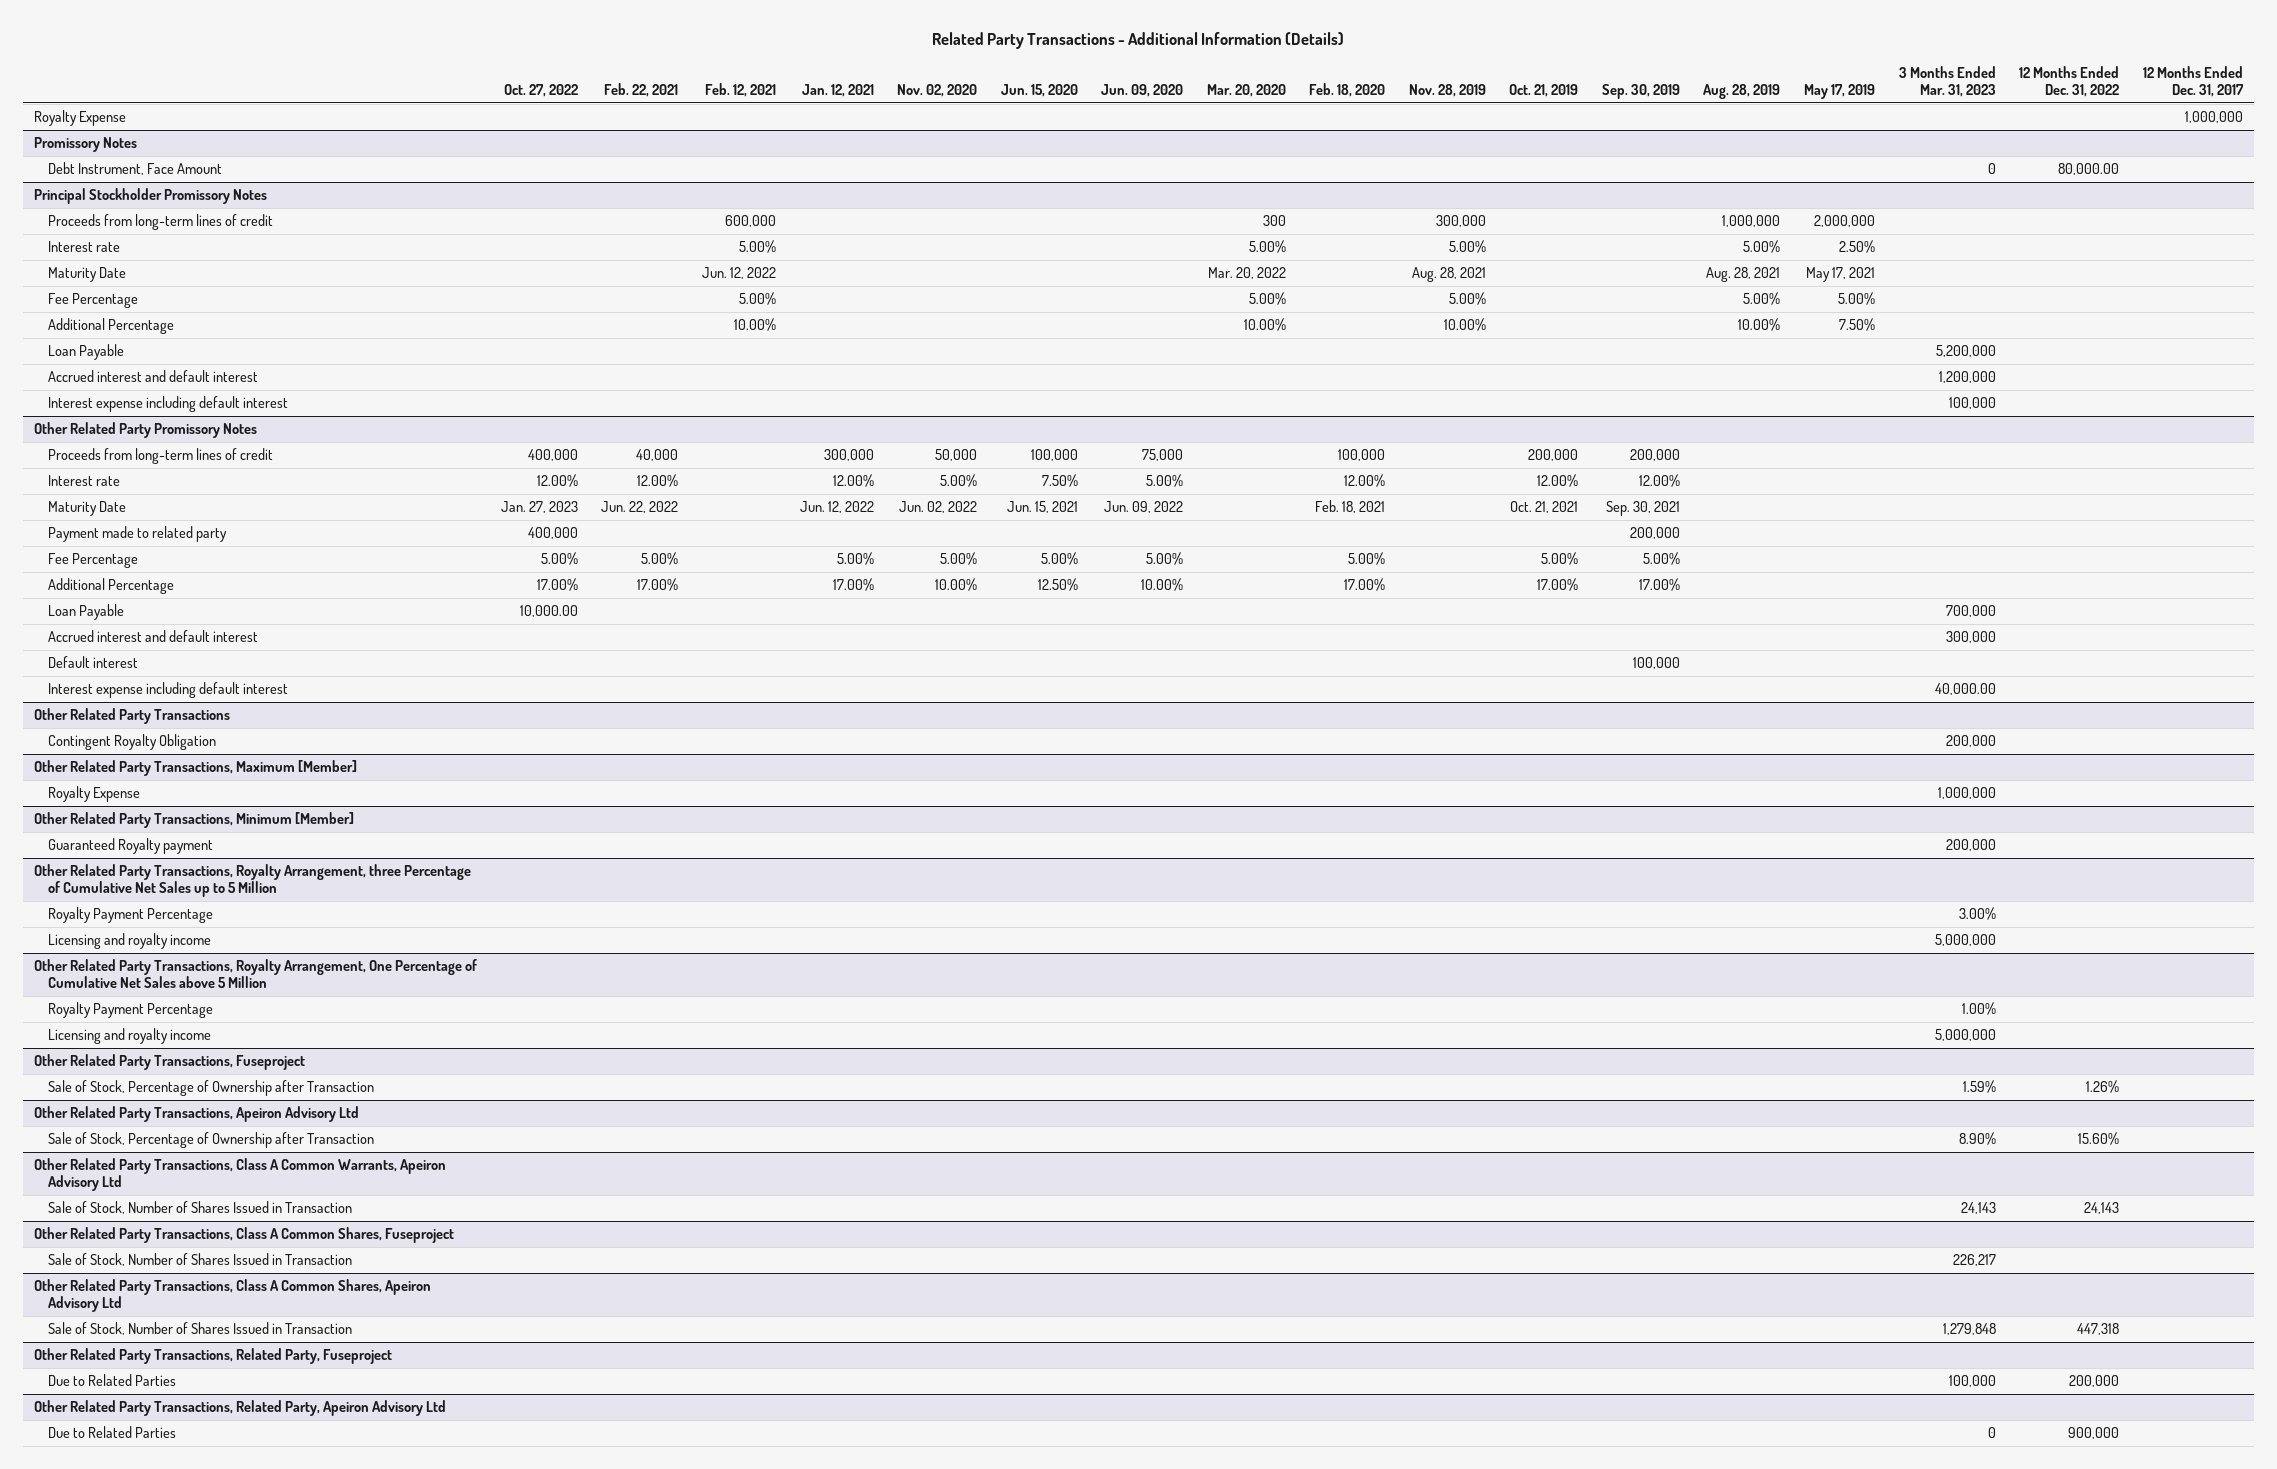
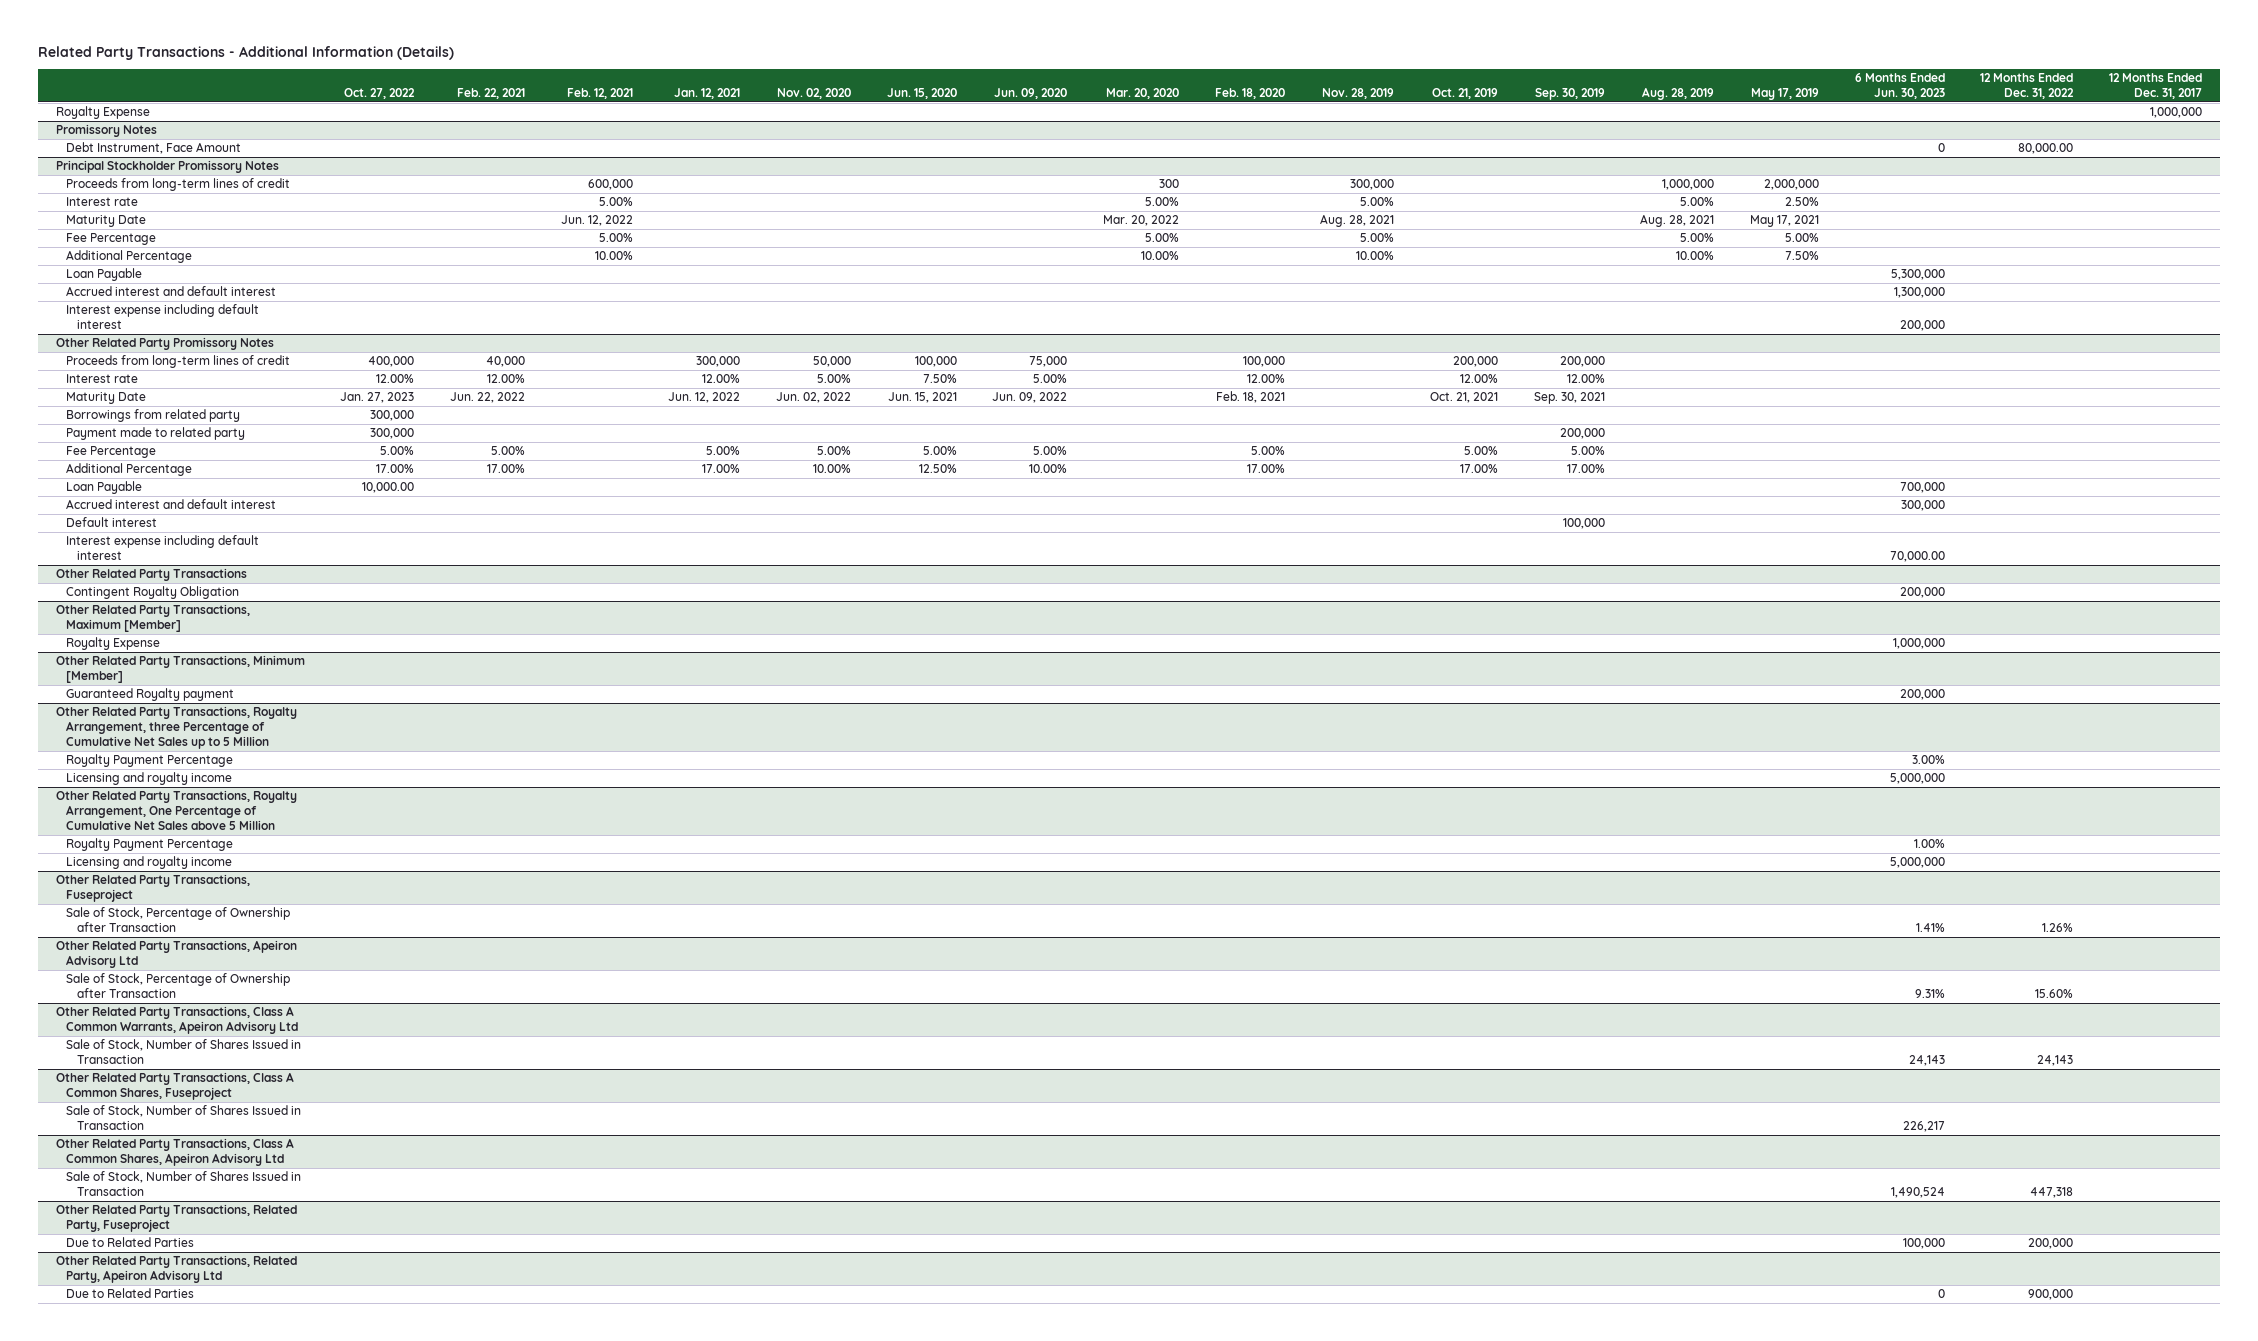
- | Oct. 27, 2022 | Feb. 22, 2021 | Feb. 12, 2021 | Jan. 12, 2021 | Nov. 02, 2020 | Jun. 15, 2020 | Jun. 09, 2020 | Mar. 20, 2020 | Feb. 18, 2020 | Nov. 28, 2019 | Oct. 21, 2019 | Sep. 30, 2019 | Aug. 28, 2019 | May 17, 2019 | 3 Months Ended Mar. 31, 2023 | 12 Months Ended Dec. 31, 2022 | 12 Months Ended Dec. 31, 2017
+ | Oct. 27, 2022 | Feb. 22, 2021 | Feb. 12, 2021 | Jan. 12, 2021 | Nov. 02, 2020 | Jun. 15, 2020 | Jun. 09, 2020 | Mar. 20, 2020 | Feb. 18, 2020 | Nov. 28, 2019 | Oct. 21, 2019 | Sep. 30, 2019 | Aug. 28, 2019 | May 17, 2019 | 6 Months Ended Jun. 30, 2023 | 12 Months Ended Dec. 31, 2022 | 12 Months Ended Dec. 31, 2017
@ Other Related Party Promissory Notes
- Payment made to related party | 400,000 | | | | | | | | | | | 200,000 | | | | |
+ Borrowings from related party | 300,000 | | | | | | | | | | | | | | | |
+ Payment made to related party | 300,000 | | | | | | | | | | | 200,000 | | | | |

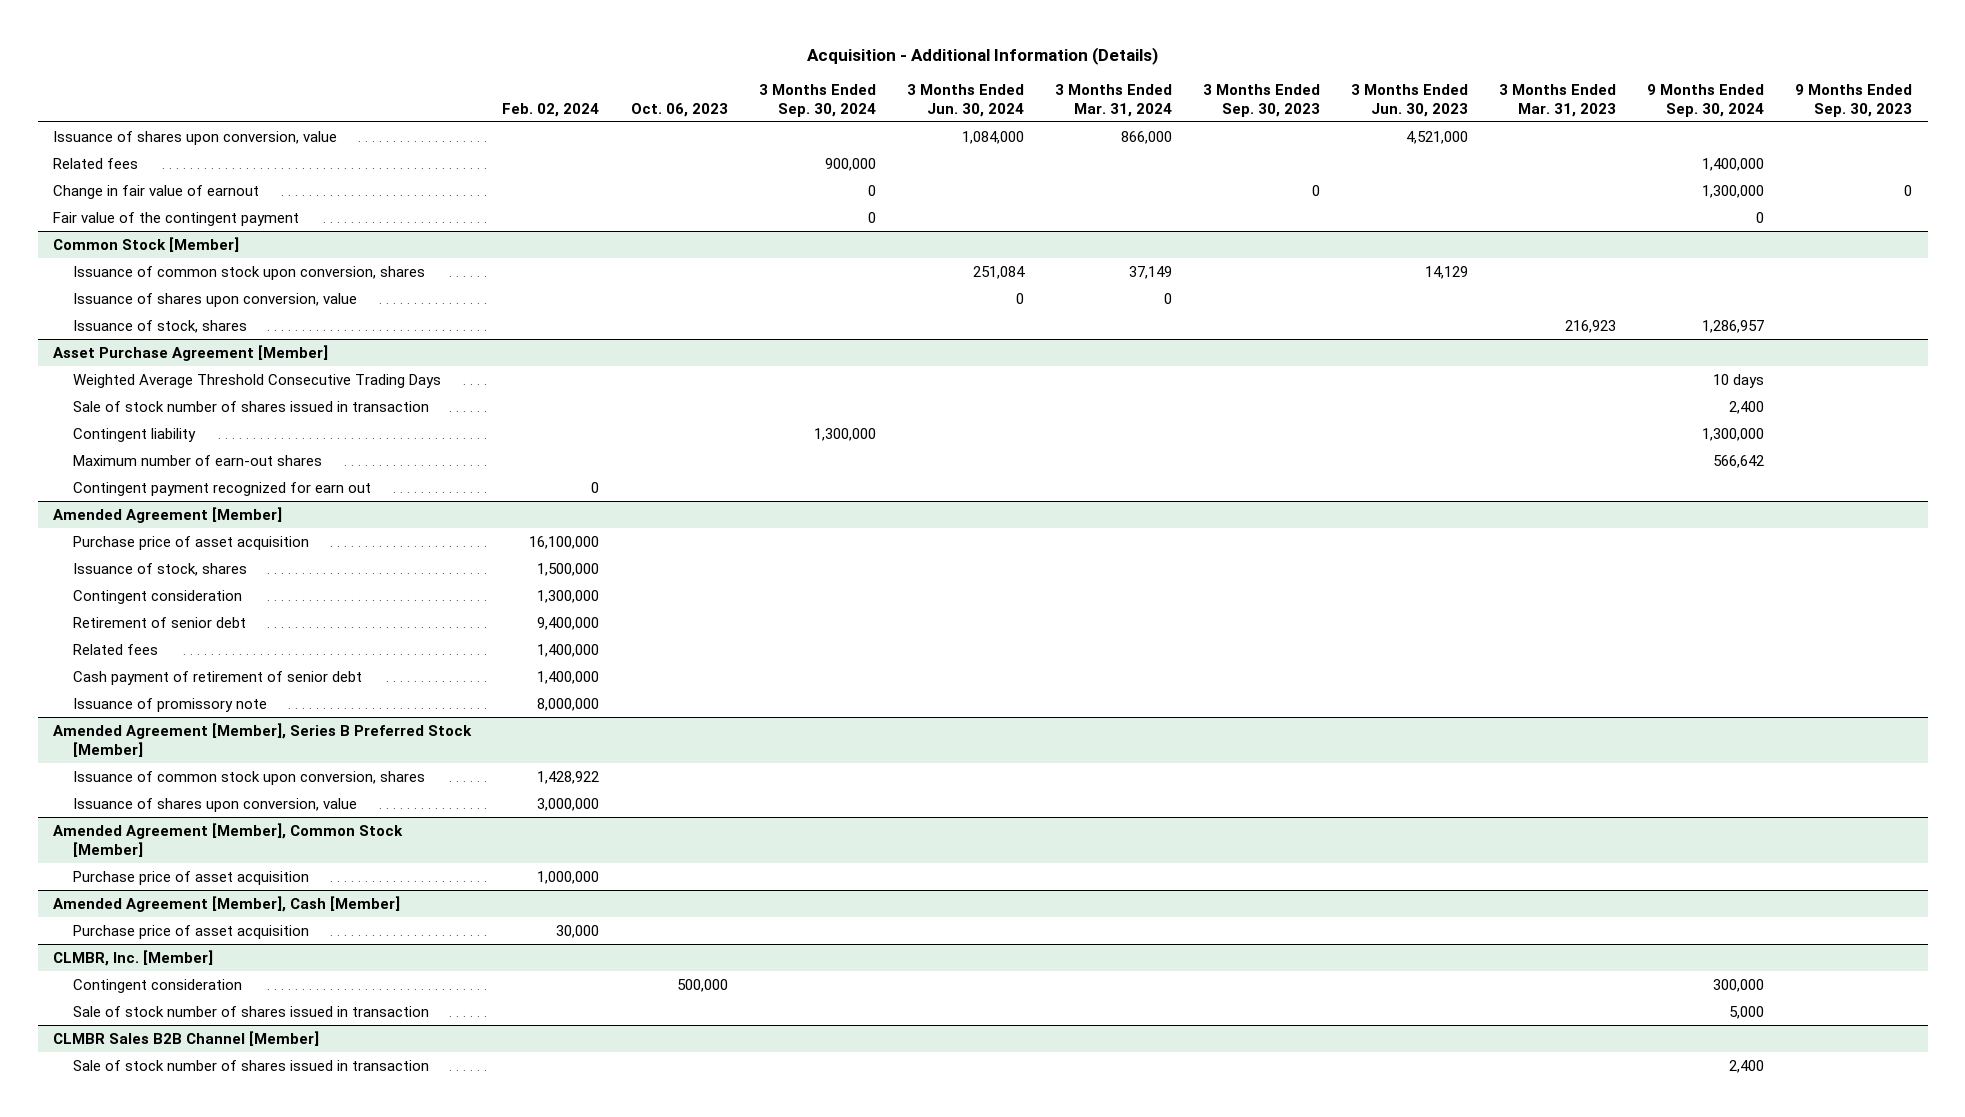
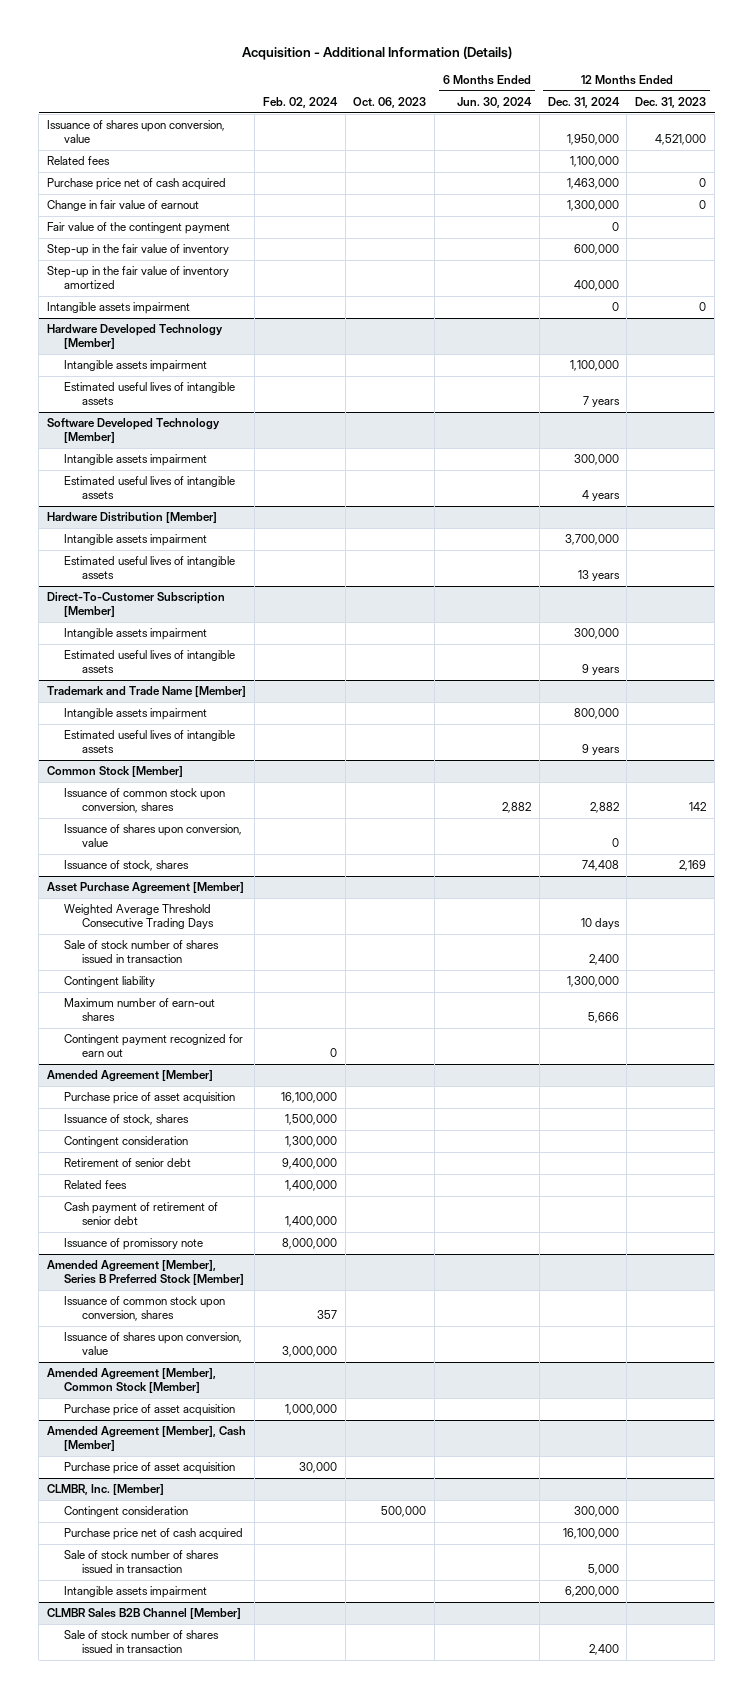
- | Feb. 02, 2024 | Oct. 06, 2023 | 3 Months Ended Sep. 30, 2024 | 3 Months Ended Jun. 30, 2024 | 3 Months Ended Mar. 31, 2024 | 3 Months Ended Sep. 30, 2023 | 3 Months Ended Jun. 30, 2023 | 3 Months Ended Mar. 31, 2023 | 9 Months Ended Sep. 30, 2024 | 9 Months Ended Sep. 30, 2023
+ | Feb. 02, 2024 | Oct. 06, 2023 | 6 Months Ended Jun. 30, 2024 | 12 Months Ended Dec. 31, 2024 | 12 Months Ended Dec. 31, 2023
+ Purchase price net of cash acquired | | | | 1,463,000 | 0
+ Step-up in the fair value of inventory | | | | 600,000 |
+ Step-up in the fair value of inventory amortized | | | | 400,000 |
+ Intangible assets impairment | | | | 0 | 0
+ Hardware Developed Technology [Member]
+ Intangible assets impairment | | | | 1,100,000 |
+ Estimated useful lives of intangible assets | | | | 7 years |
+ Software Developed Technology [Member]
+ Intangible assets impairment | | | | 300,000 |
+ Estimated useful lives of intangible assets | | | | 4 years |
+ Hardware Distribution [Member]
+ Intangible assets impairment | | | | 3,700,000 |
+ Estimated useful lives of intangible assets | | | | 13 years |
+ Direct-To-Customer Subscription [Member]
+ Intangible assets impairment | | | | 300,000 |
+ Estimated useful lives of intangible assets | | | | 9 years |
+ Trademark and Trade Name [Member]
+ Intangible assets impairment | | | | 800,000 |
+ Estimated useful lives of intangible assets | | | | 9 years |
@ Amended Agreement [Member], Series B Preferred Stock [Member]
- Issuance of common stock upon conversion, shares | 1,428,922 | | | | | | | | |
+ Issuance of common stock upon conversion, shares | 357 | | | |
@ CLMBR, Inc. [Member]
+ Purchase price net of cash acquired | | | | 16,100,000 |
+ Intangible assets impairment | | | | 6,200,000 |

